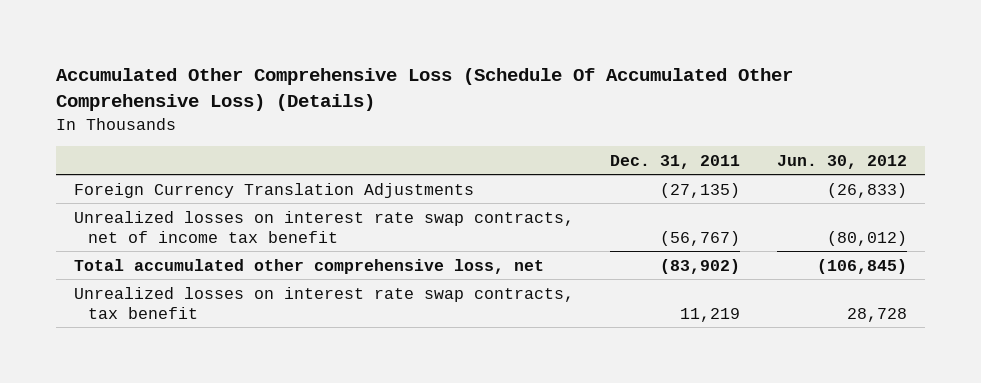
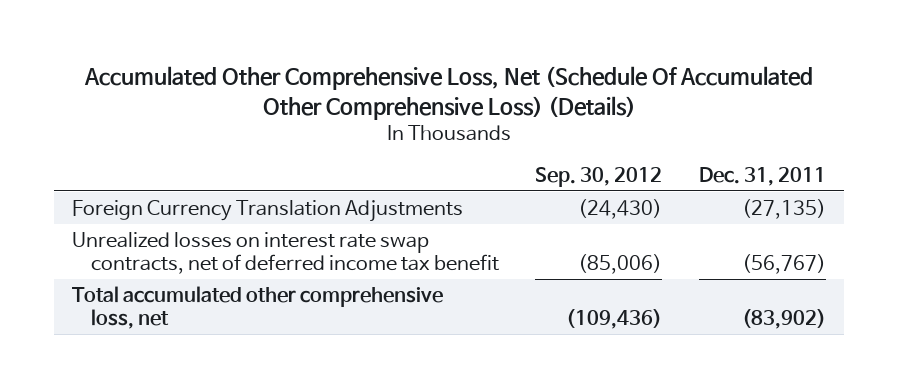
- Accumulated Other Comprehensive Loss (Schedule Of Accumulated Other Comprehensive Loss) (Details)
+ Accumulated Other Comprehensive Loss, Net (Schedule Of Accumulated Other Comprehensive Loss) (Details)
- | Dec. 31, 2011 | Jun. 30, 2012
+ | Sep. 30, 2012 | Dec. 31, 2011
- Unrealized losses on interest rate swap contracts, net of income tax benefit | (56,767) | (80,012)
+ Unrealized losses on interest rate swap contracts, net of deferred income tax benefit | (85,006) | (56,767)
- Unrealized losses on interest rate swap contracts, tax benefit | 11,219 | 28,728

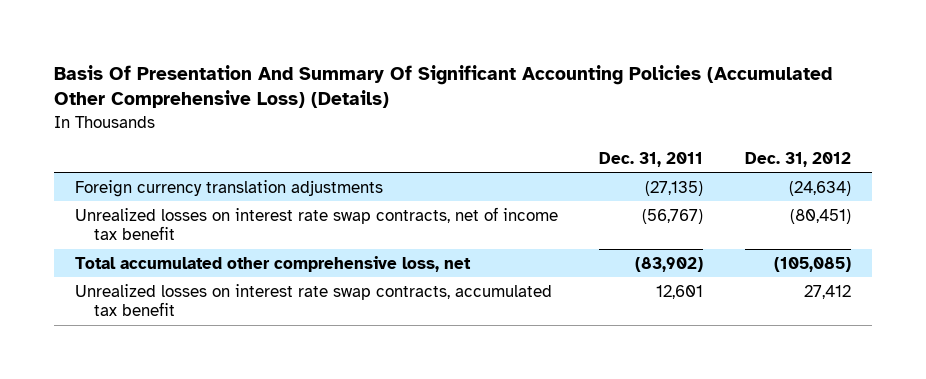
- Accumulated Other Comprehensive Loss, Net (Schedule Of Accumulated Other Comprehensive Loss) (Details)
+ Basis Of Presentation And Summary Of Significant Accounting Policies (Accumulated Other Comprehensive Loss) (Details)
- | Sep. 30, 2012 | Dec. 31, 2011
+ | Dec. 31, 2011 | Dec. 31, 2012
- Foreign Currency Translation Adjustments | (24,430) | (27,135)
- Unrealized losses on interest rate swap contracts, net of deferred income tax benefit | (85,006) | (56,767)
+ Foreign currency translation adjustments | (27,135) | (24,634)
+ Unrealized losses on interest rate swap contracts, net of income tax benefit | (56,767) | (80,451)
+ Unrealized losses on interest rate swap contracts, accumulated tax benefit | 12,601 | 27,412

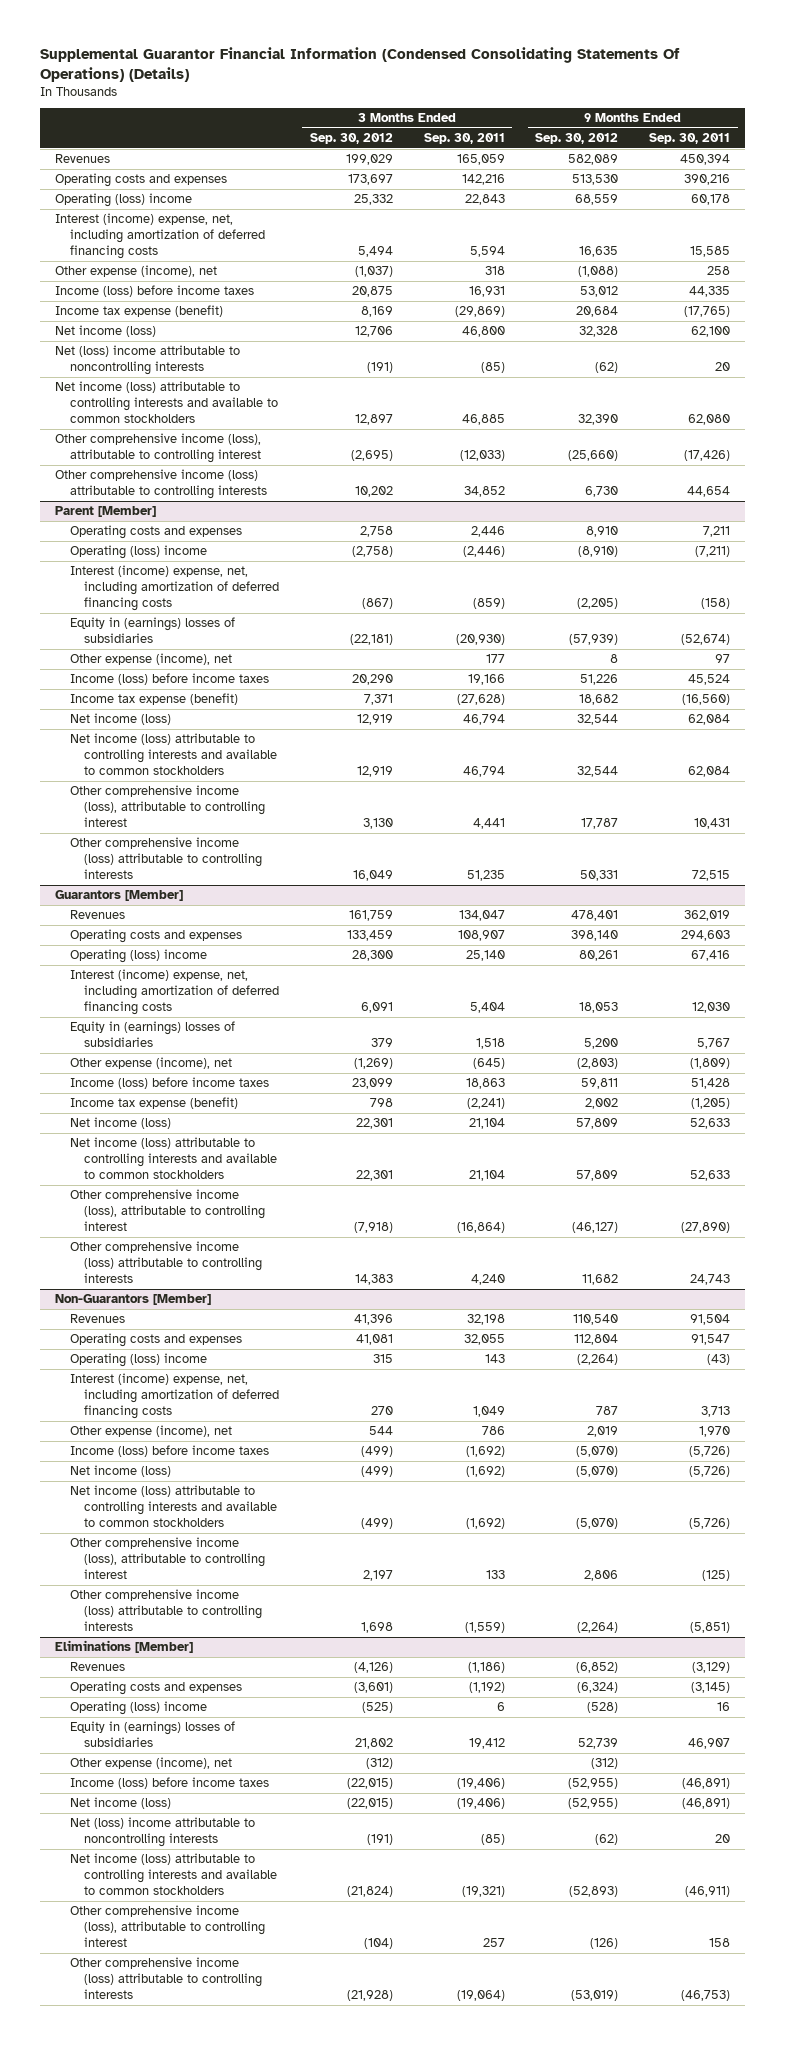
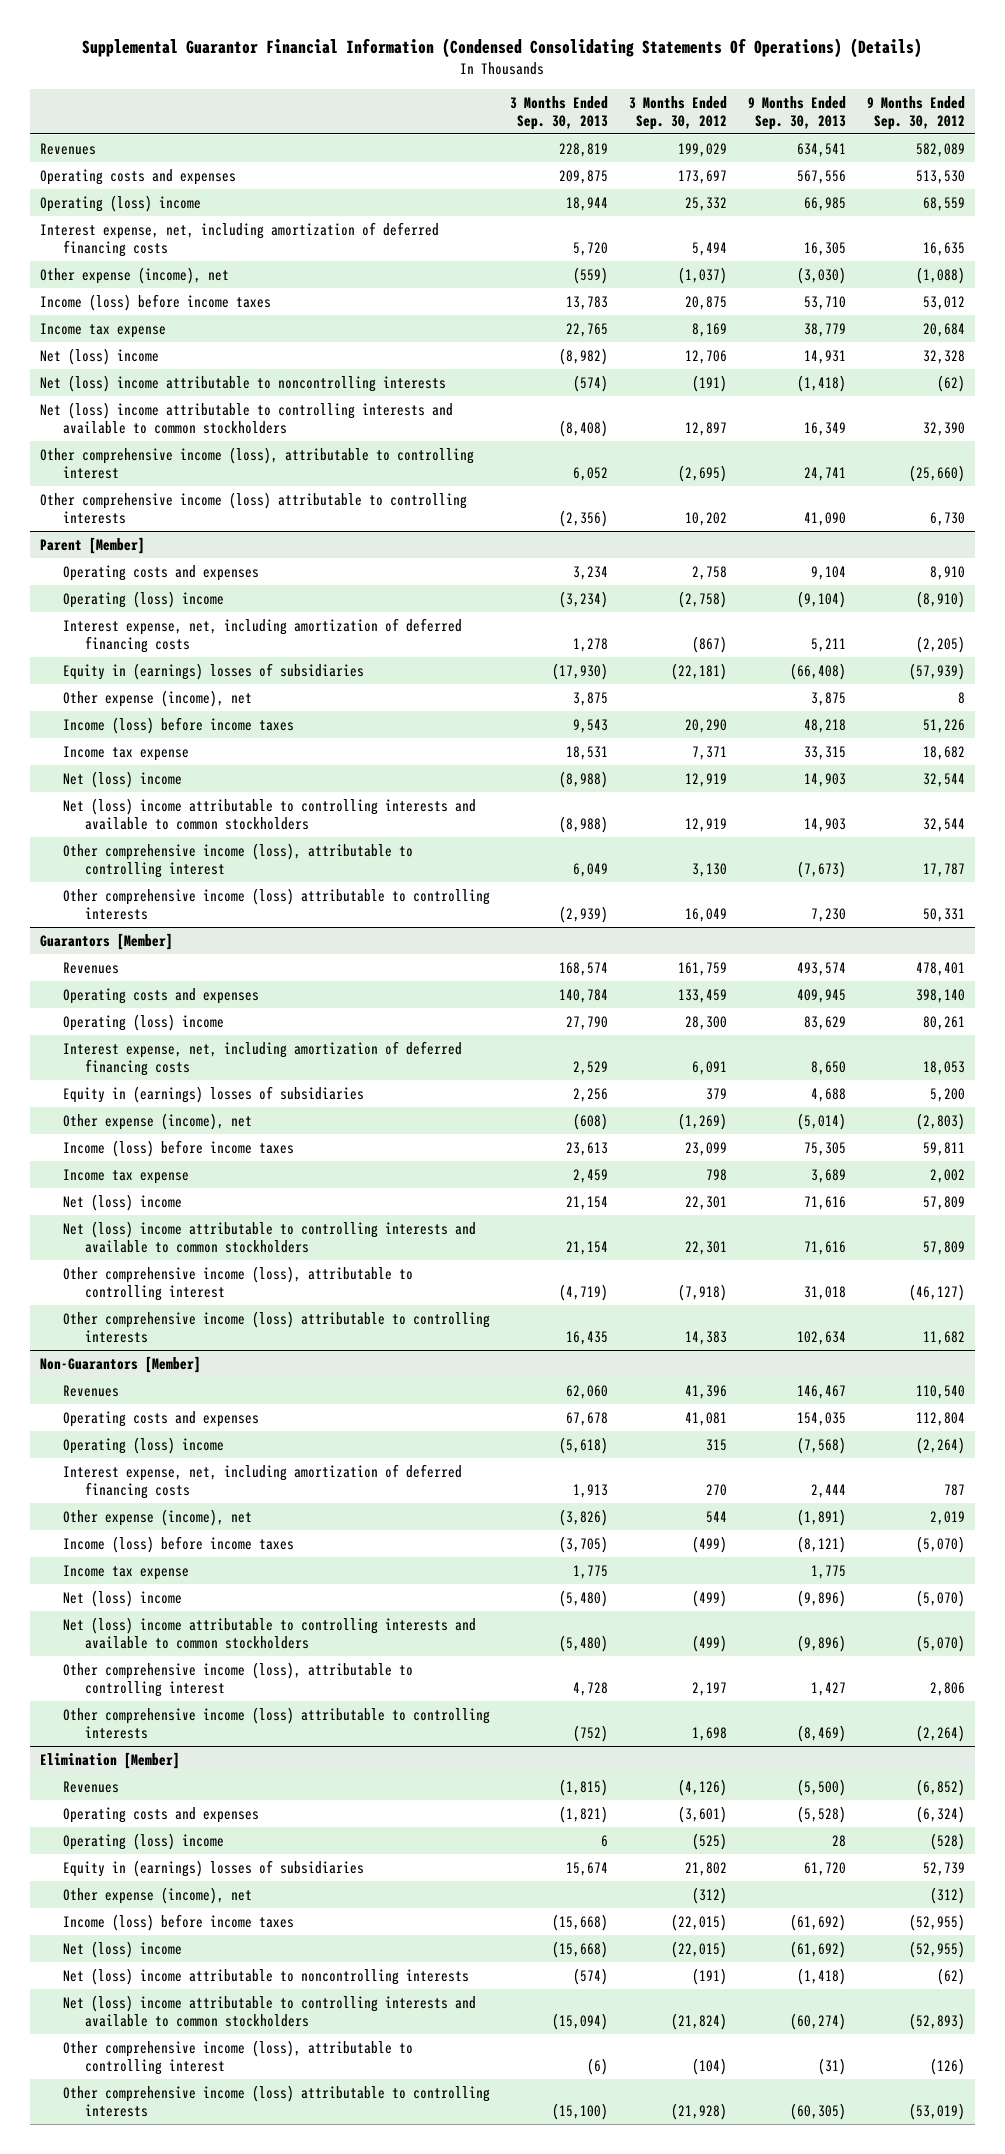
- | 3 Months Ended Sep. 30, 2012 | 3 Months Ended Sep. 30, 2011 | 9 Months Ended Sep. 30, 2012 | 9 Months Ended Sep. 30, 2011
+ | 3 Months Ended Sep. 30, 2013 | 3 Months Ended Sep. 30, 2012 | 9 Months Ended Sep. 30, 2013 | 9 Months Ended Sep. 30, 2012
- Interest (income) expense, net, including amortization of deferred financing costs | 5,494 | 5,594 | 16,635 | 15,585
+ Interest expense, net, including amortization of deferred financing costs | 5,720 | 5,494 | 16,305 | 16,635
- Income tax expense (benefit) | 8,169 | (29,869) | 20,684 | (17,765)
- Net income (loss) | 12,706 | 46,800 | 32,328 | 62,100
+ Income tax expense | 22,765 | 8,169 | 38,779 | 20,684
+ Net (loss) income | (8,982) | 12,706 | 14,931 | 32,328
- Net income (loss) attributable to controlling interests and available to common stockholders | 12,897 | 46,885 | 32,390 | 62,080
+ Net (loss) income attributable to controlling interests and available to common stockholders | (8,408) | 12,897 | 16,349 | 32,390
@ Parent [Member]
- Interest (income) expense, net, including amortization of deferred financing costs | (867) | (859) | (2,205) | (158)
+ Interest expense, net, including amortization of deferred financing costs | 1,278 | (867) | 5,211 | (2,205)
- Income tax expense (benefit) | 7,371 | (27,628) | 18,682 | (16,560)
- Net income (loss) | 12,919 | 46,794 | 32,544 | 62,084
- Net income (loss) attributable to controlling interests and available to common stockholders | 12,919 | 46,794 | 32,544 | 62,084
+ Income tax expense | 18,531 | 7,371 | 33,315 | 18,682
+ Net (loss) income | (8,988) | 12,919 | 14,903 | 32,544
+ Net (loss) income attributable to controlling interests and available to common stockholders | (8,988) | 12,919 | 14,903 | 32,544
@ Guarantors [Member]
- Interest (income) expense, net, including amortization of deferred financing costs | 6,091 | 5,404 | 18,053 | 12,030
+ Interest expense, net, including amortization of deferred financing costs | 2,529 | 6,091 | 8,650 | 18,053
- Income tax expense (benefit) | 798 | (2,241) | 2,002 | (1,205)
- Net income (loss) | 22,301 | 21,104 | 57,809 | 52,633
- Net income (loss) attributable to controlling interests and available to common stockholders | 22,301 | 21,104 | 57,809 | 52,633
+ Income tax expense | 2,459 | 798 | 3,689 | 2,002
+ Net (loss) income | 21,154 | 22,301 | 71,616 | 57,809
+ Net (loss) income attributable to controlling interests and available to common stockholders | 21,154 | 22,301 | 71,616 | 57,809
@ Non-Guarantors [Member]
- Interest (income) expense, net, including amortization of deferred financing costs | 270 | 1,049 | 787 | 3,713
+ Interest expense, net, including amortization of deferred financing costs | 1,913 | 270 | 2,444 | 787
- Net income (loss) | (499) | (1,692) | (5,070) | (5,726)
- Net income (loss) attributable to controlling interests and available to common stockholders | (499) | (1,692) | (5,070) | (5,726)
+ Income tax expense | 1,775 | | 1,775 |
+ Net (loss) income | (5,480) | (499) | (9,896) | (5,070)
+ Net (loss) income attributable to controlling interests and available to common stockholders | (5,480) | (499) | (9,896) | (5,070)
- Eliminations [Member]
+ Elimination [Member]
- Net income (loss) | (22,015) | (19,406) | (52,955) | (46,891)
+ Net (loss) income | (15,668) | (22,015) | (61,692) | (52,955)
- Net income (loss) attributable to controlling interests and available to common stockholders | (21,824) | (19,321) | (52,893) | (46,911)
+ Net (loss) income attributable to controlling interests and available to common stockholders | (15,094) | (21,824) | (60,274) | (52,893)

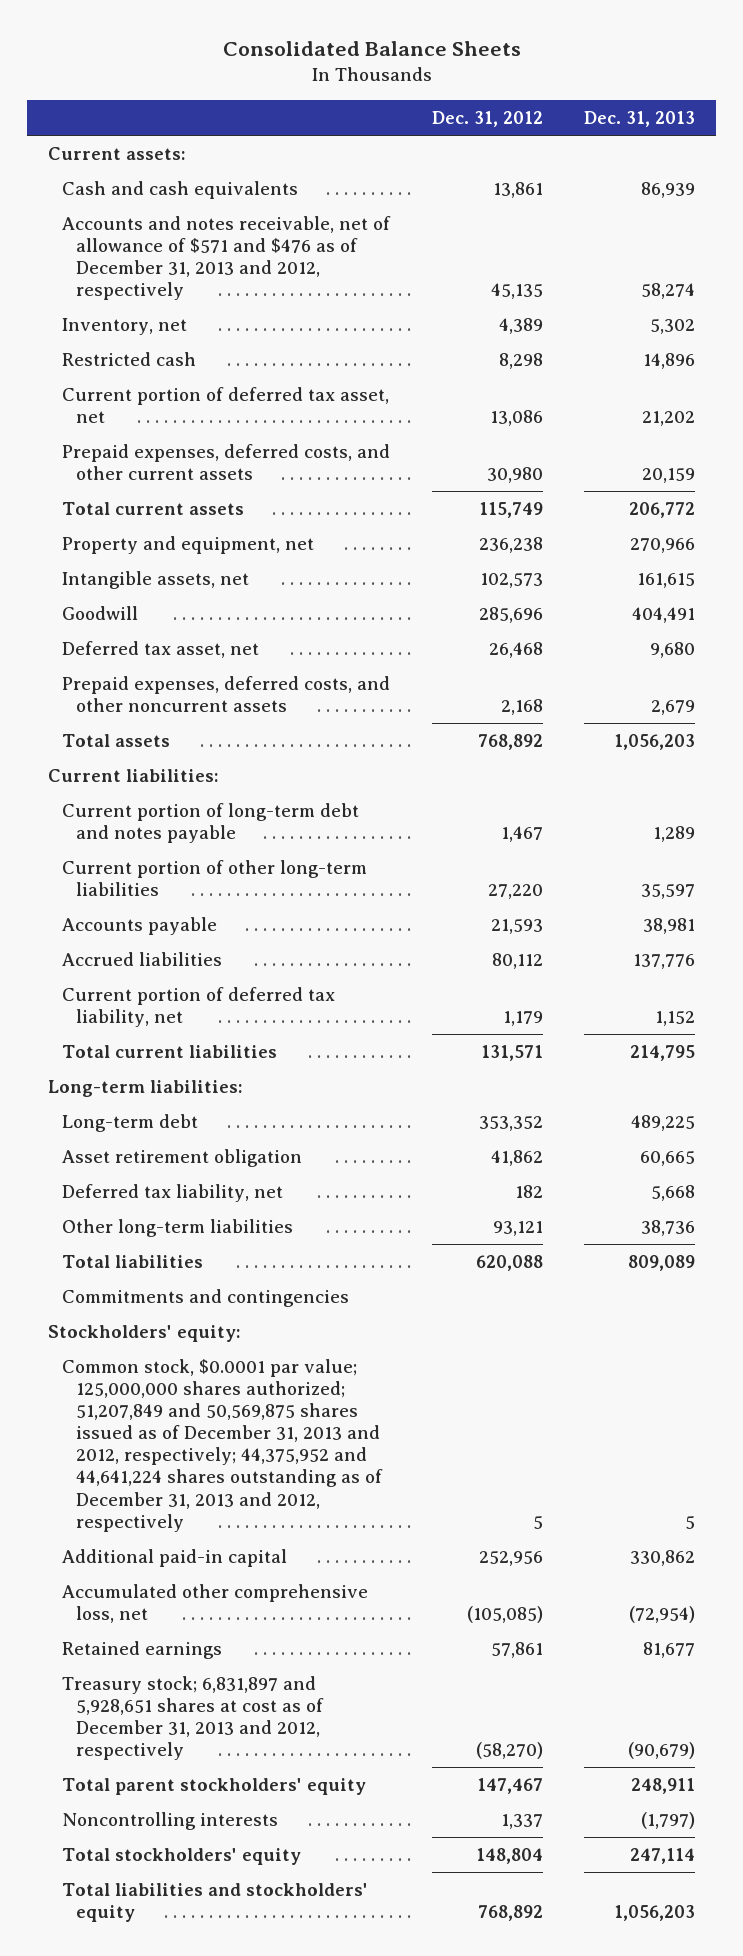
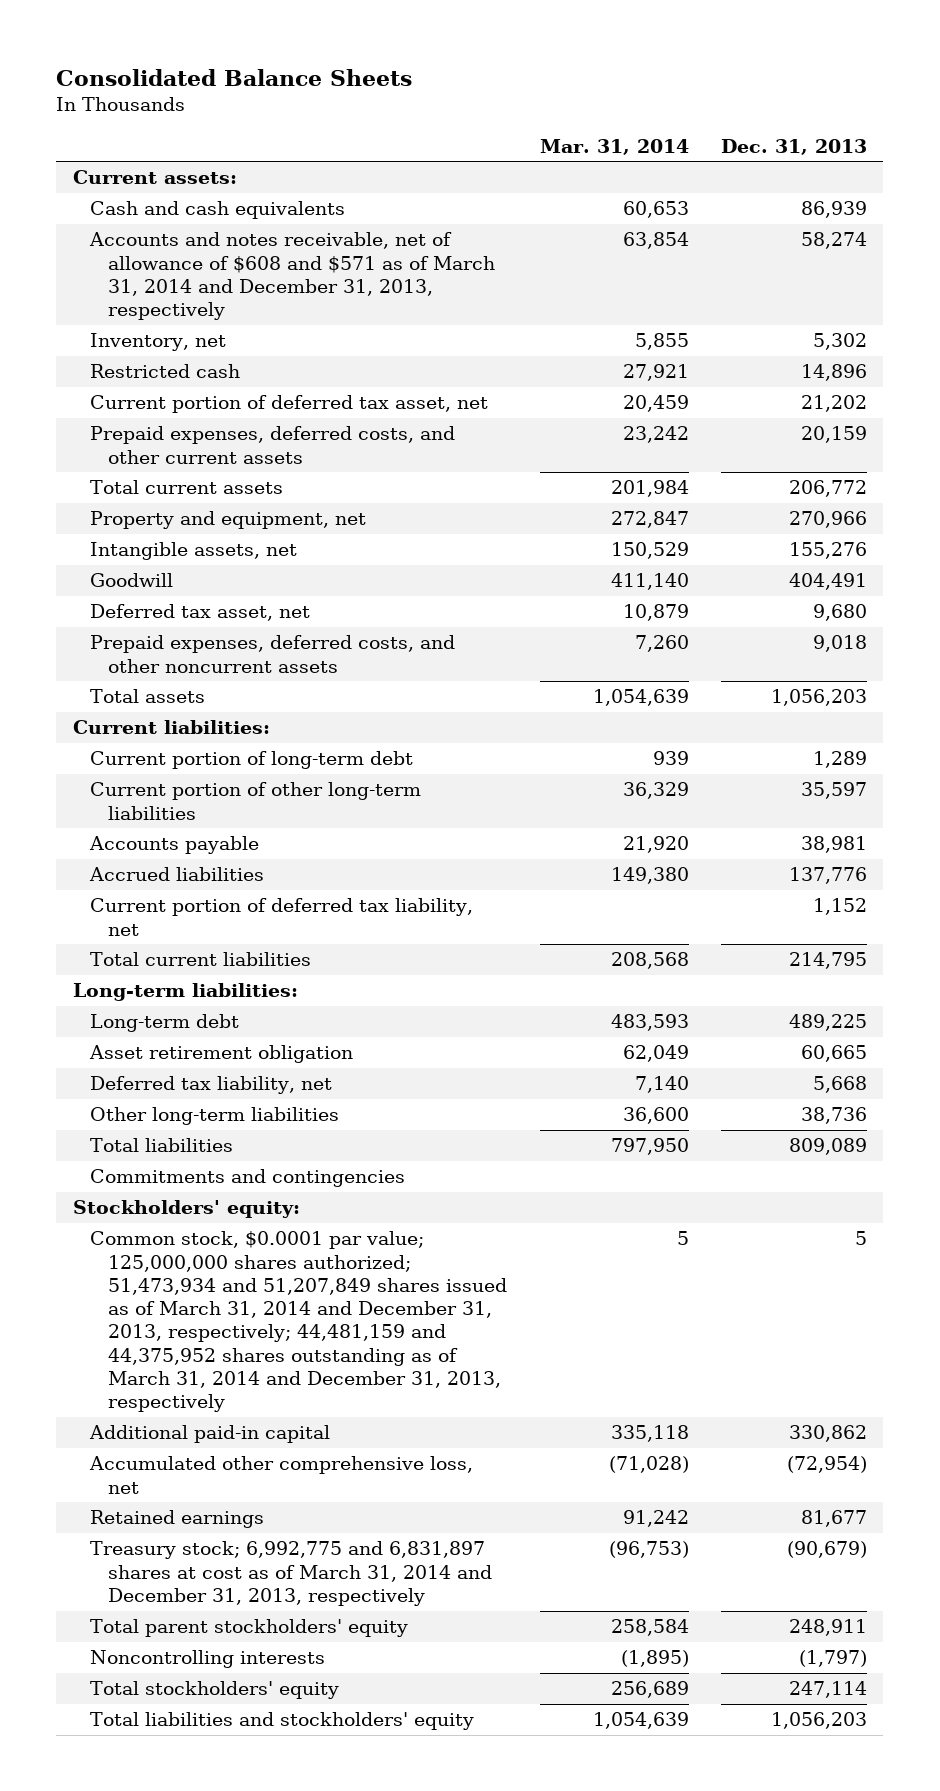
- | Dec. 31, 2012 | Dec. 31, 2013
+ | Mar. 31, 2014 | Dec. 31, 2013
- Accounts and notes receivable, net of allowance of $571 and $476 as of December 31, 2013 and 2012, respectively | 45,135 | 58,274
+ Accounts and notes receivable, net of allowance of $608 and $571 as of March 31, 2014 and December 31, 2013, respectively | 63,854 | 58,274
- Intangible assets, net | 102,573 | 161,615
+ Intangible assets, net | 150,529 | 155,276
- Prepaid expenses, deferred costs, and other noncurrent assets | 2,168 | 2,679
+ Prepaid expenses, deferred costs, and other noncurrent assets | 7,260 | 9,018
- Current portion of long-term debt and notes payable | 1,467 | 1,289
+ Current portion of long-term debt | 939 | 1,289
- Common stock, $0.0001 par value; 125,000,000 shares authorized; 51,207,849 and 50,569,875 shares issued as of December 31, 2013 and 2012, respectively; 44,375,952 and 44,641,224 shares outstanding as of December 31, 2013 and 2012, respectively | 5 | 5
+ Common stock, $0.0001 par value; 125,000,000 shares authorized; 51,473,934 and 51,207,849 shares issued as of March 31, 2014 and December 31, 2013, respectively; 44,481,159 and 44,375,952 shares outstanding as of March 31, 2014 and December 31, 2013, respectively | 5 | 5
- Treasury stock; 6,831,897 and 5,928,651 shares at cost as of December 31, 2013 and 2012, respectively | (58,270) | (90,679)
+ Treasury stock; 6,992,775 and 6,831,897 shares at cost as of March 31, 2014 and December 31, 2013, respectively | (96,753) | (90,679)

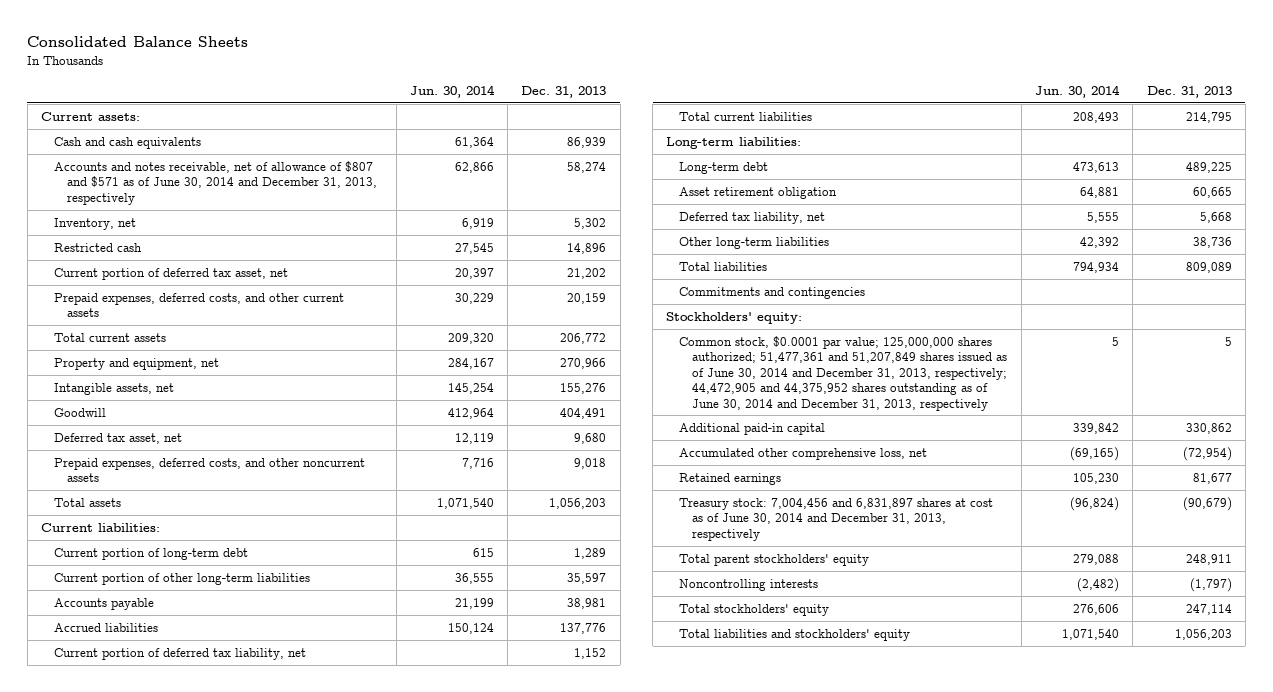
- | Mar. 31, 2014 | Dec. 31, 2013
+ | Jun. 30, 2014 | Dec. 31, 2013
- Accounts and notes receivable, net of allowance of $608 and $571 as of March 31, 2014 and December 31, 2013, respectively | 63,854 | 58,274
+ Accounts and notes receivable, net of allowance of $807 and $571 as of June 30, 2014 and December 31, 2013, respectively | 62,866 | 58,274
- Common stock, $0.0001 par value; 125,000,000 shares authorized; 51,473,934 and 51,207,849 shares issued as of March 31, 2014 and December 31, 2013, respectively; 44,481,159 and 44,375,952 shares outstanding as of March 31, 2014 and December 31, 2013, respectively | 5 | 5
+ Common stock, $0.0001 par value; 125,000,000 shares authorized; 51,477,361 and 51,207,849 shares issued as of June 30, 2014 and December 31, 2013, respectively; 44,472,905 and 44,375,952 shares outstanding as of June 30, 2014 and December 31, 2013, respectively | 5 | 5
- Treasury stock; 6,992,775 and 6,831,897 shares at cost as of March 31, 2014 and December 31, 2013, respectively | (96,753) | (90,679)
+ Treasury stock: 7,004,456 and 6,831,897 shares at cost as of June 30, 2014 and December 31, 2013, respectively | (96,824) | (90,679)

